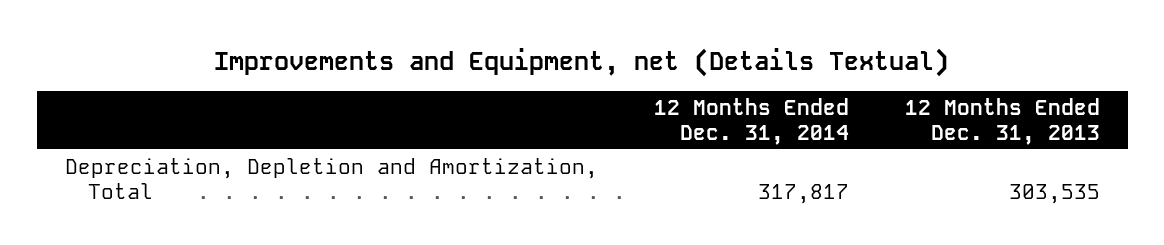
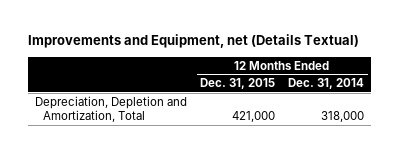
- | 12 Months Ended Dec. 31, 2014 | 12 Months Ended Dec. 31, 2013
+ | 12 Months Ended Dec. 31, 2015 | 12 Months Ended Dec. 31, 2014
- Depreciation, Depletion and Amortization, Total | 317,817 | 303,535
+ Depreciation, Depletion and Amortization, Total | 421,000 | 318,000

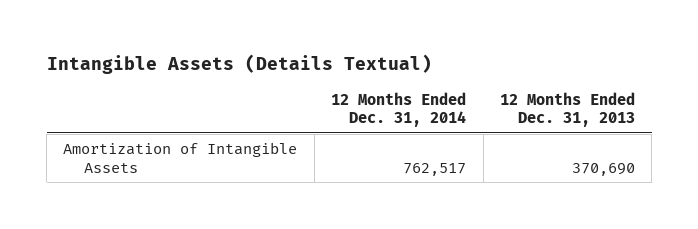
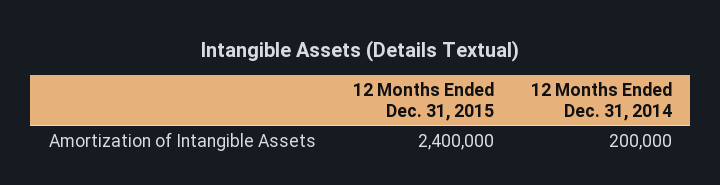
- | 12 Months Ended Dec. 31, 2014 | 12 Months Ended Dec. 31, 2013
+ | 12 Months Ended Dec. 31, 2015 | 12 Months Ended Dec. 31, 2014
- Amortization of Intangible Assets | 762,517 | 370,690
+ Amortization of Intangible Assets | 2,400,000 | 200,000

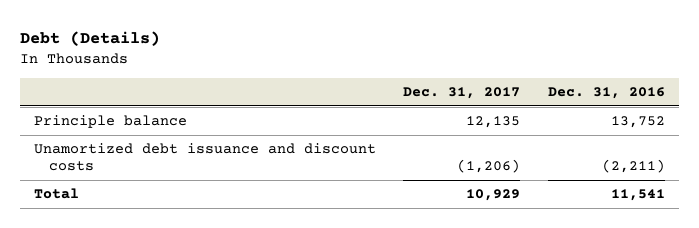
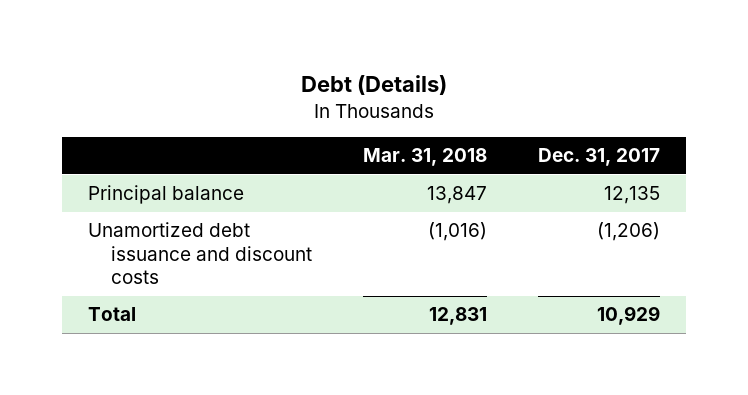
- | Dec. 31, 2017 | Dec. 31, 2016
+ | Mar. 31, 2018 | Dec. 31, 2017
- Principle balance | 12,135 | 13,752
+ Principal balance | 13,847 | 12,135

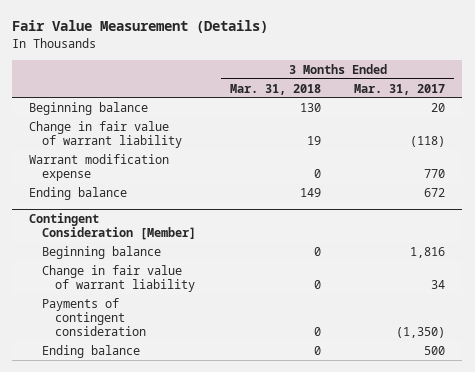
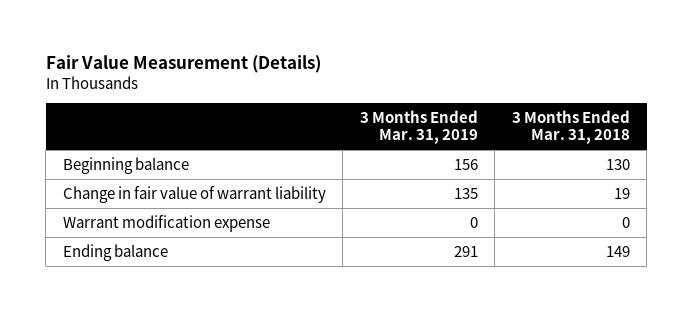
- | 3 Months Ended Mar. 31, 2018 | 3 Months Ended Mar. 31, 2017
+ | 3 Months Ended Mar. 31, 2019 | 3 Months Ended Mar. 31, 2018
- Contingent Consideration [Member]
- Beginning balance | 0 | 1,816
- Change in fair value of warrant liability | 0 | 34
- Payments of contingent consideration | 0 | (1,350)
- Ending balance | 0 | 500

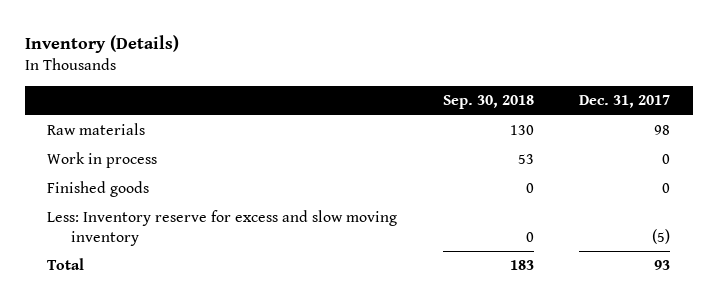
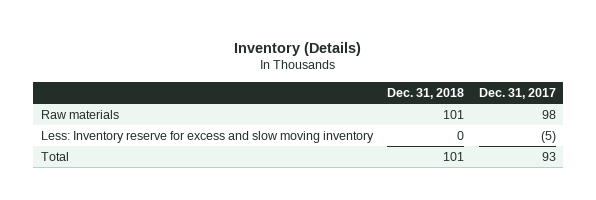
- | Sep. 30, 2018 | Dec. 31, 2017
+ | Dec. 31, 2018 | Dec. 31, 2017
- Work in process | 53 | 0
- Finished goods | 0 | 0

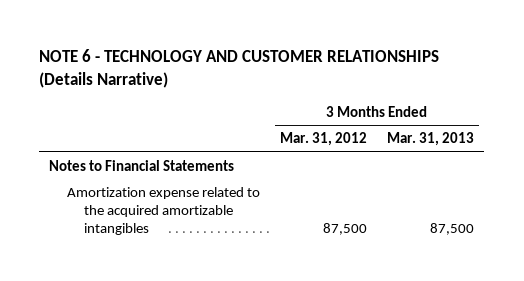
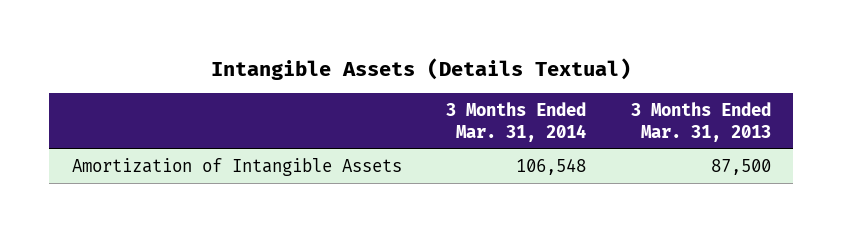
- NOTE 6 - TECHNOLOGY AND CUSTOMER RELATIONSHIPS (Details Narrative)
+ Intangible Assets (Details Textual)
- | 3 Months Ended Mar. 31, 2012 | 3 Months Ended Mar. 31, 2013
+ | 3 Months Ended Mar. 31, 2014 | 3 Months Ended Mar. 31, 2013
- Notes to Financial Statements
- Amortization expense related to the acquired amortizable intangibles | 87,500 | 87,500
+ Amortization of Intangible Assets | 106,548 | 87,500

